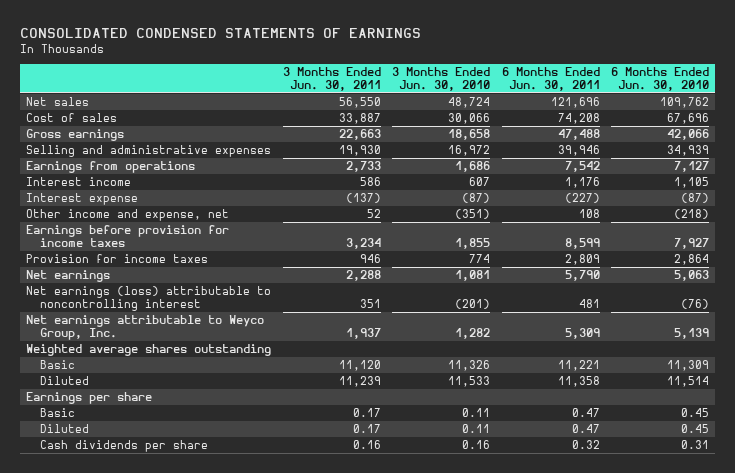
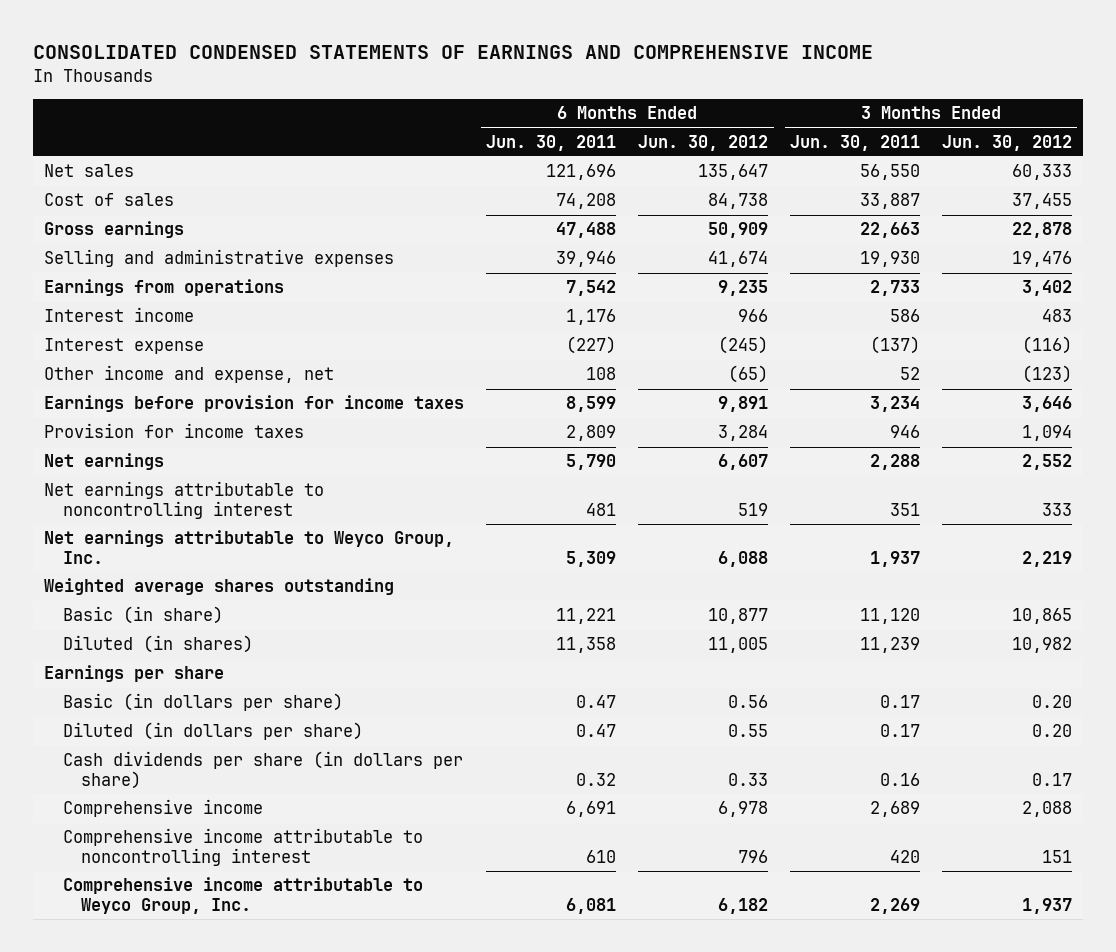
- CONSOLIDATED CONDENSED STATEMENTS OF EARNINGS
+ CONSOLIDATED CONDENSED STATEMENTS OF EARNINGS AND COMPREHENSIVE INCOME
- | 3 Months Ended Jun. 30, 2011 | 3 Months Ended Jun. 30, 2010 | 6 Months Ended Jun. 30, 2011 | 6 Months Ended Jun. 30, 2010
+ | 6 Months Ended Jun. 30, 2011 | 6 Months Ended Jun. 30, 2012 | 3 Months Ended Jun. 30, 2011 | 3 Months Ended Jun. 30, 2012
- Net earnings (loss) attributable to noncontrolling interest | 351 | (201) | 481 | (76)
+ Net earnings attributable to noncontrolling interest | 481 | 519 | 351 | 333
- Basic | 11,120 | 11,326 | 11,221 | 11,309
- Diluted | 11,239 | 11,533 | 11,358 | 11,514
+ Basic (in share) | 11,221 | 10,877 | 11,120 | 10,865
+ Diluted (in shares) | 11,358 | 11,005 | 11,239 | 10,982
- Basic | 0.17 | 0.11 | 0.47 | 0.45
- Diluted | 0.17 | 0.11 | 0.47 | 0.45
- Cash dividends per share | 0.16 | 0.16 | 0.32 | 0.31
+ Basic (in dollars per share) | 0.47 | 0.56 | 0.17 | 0.20
+ Diluted (in dollars per share) | 0.47 | 0.55 | 0.17 | 0.20
+ Cash dividends per share (in dollars per share) | 0.32 | 0.33 | 0.16 | 0.17
+ Comprehensive income | 6,691 | 6,978 | 2,689 | 2,088
+ Comprehensive income attributable to noncontrolling interest | 610 | 796 | 420 | 151
+ Comprehensive income attributable to Weyco Group, Inc. | 6,081 | 6,182 | 2,269 | 1,937

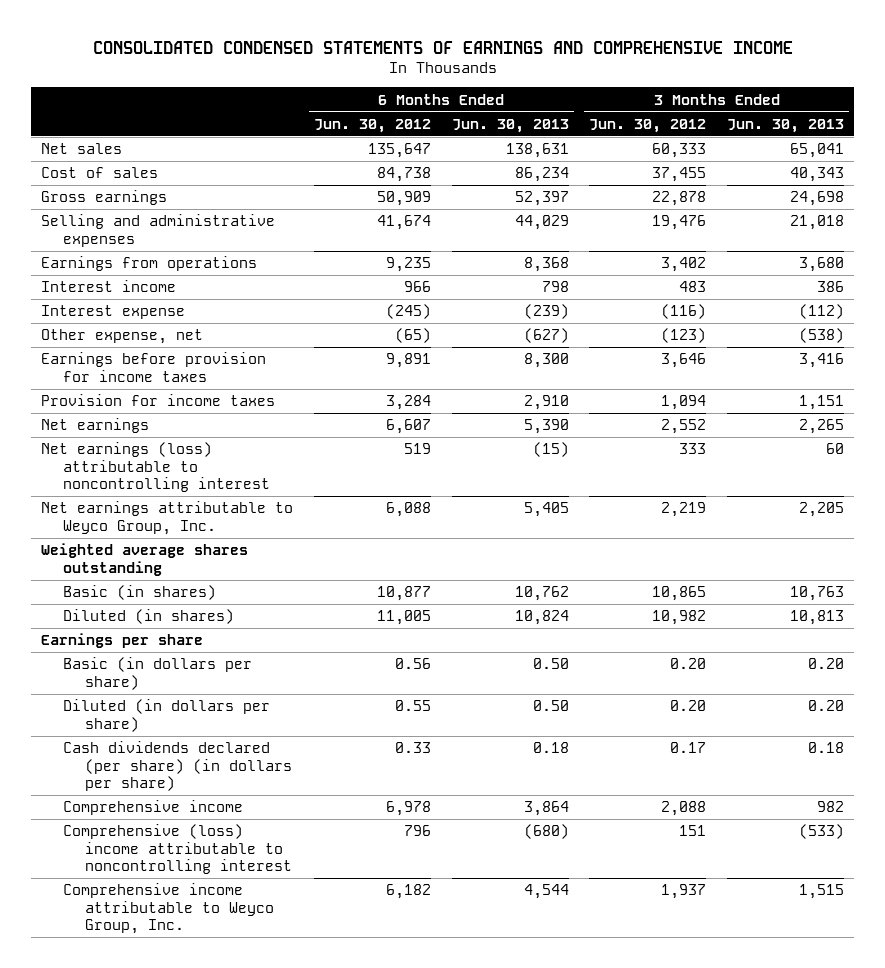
- | 6 Months Ended Jun. 30, 2011 | 6 Months Ended Jun. 30, 2012 | 3 Months Ended Jun. 30, 2011 | 3 Months Ended Jun. 30, 2012
+ | 6 Months Ended Jun. 30, 2012 | 6 Months Ended Jun. 30, 2013 | 3 Months Ended Jun. 30, 2012 | 3 Months Ended Jun. 30, 2013
- Other income and expense, net | 108 | (65) | 52 | (123)
+ Other expense, net | (65) | (627) | (123) | (538)
- Net earnings attributable to noncontrolling interest | 481 | 519 | 351 | 333
+ Net earnings (loss) attributable to noncontrolling interest | 519 | (15) | 333 | 60
- Basic (in share) | 11,221 | 10,877 | 11,120 | 10,865
+ Basic (in shares) | 10,877 | 10,762 | 10,865 | 10,763
- Cash dividends per share (in dollars per share) | 0.32 | 0.33 | 0.16 | 0.17
+ Cash dividends declared (per share) (in dollars per share) | 0.33 | 0.18 | 0.17 | 0.18
- Comprehensive income attributable to noncontrolling interest | 610 | 796 | 420 | 151
+ Comprehensive (loss) income attributable to noncontrolling interest | 796 | (680) | 151 | (533)

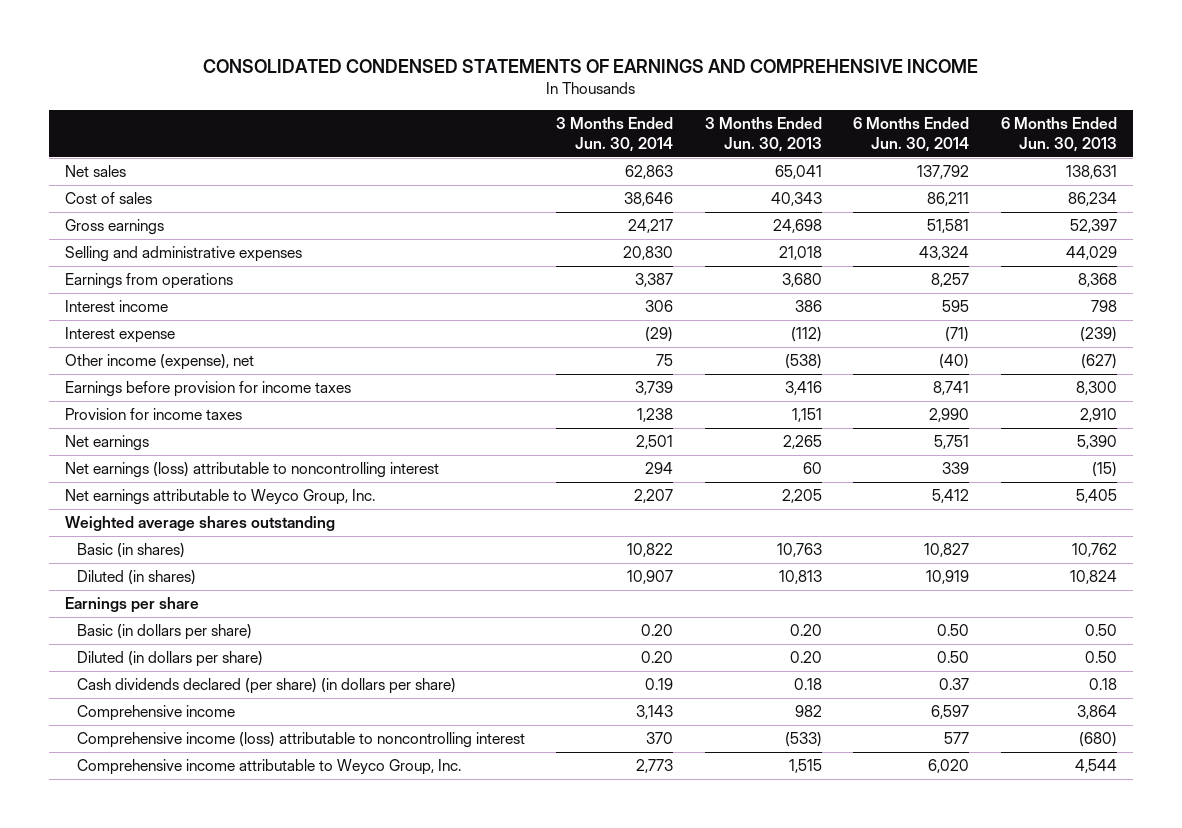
- | 6 Months Ended Jun. 30, 2012 | 6 Months Ended Jun. 30, 2013 | 3 Months Ended Jun. 30, 2012 | 3 Months Ended Jun. 30, 2013
+ | 3 Months Ended Jun. 30, 2014 | 3 Months Ended Jun. 30, 2013 | 6 Months Ended Jun. 30, 2014 | 6 Months Ended Jun. 30, 2013
- Other expense, net | (65) | (627) | (123) | (538)
+ Other income (expense), net | 75 | (538) | (40) | (627)
- Comprehensive (loss) income attributable to noncontrolling interest | 796 | (680) | 151 | (533)
+ Comprehensive income (loss) attributable to noncontrolling interest | 370 | (533) | 577 | (680)

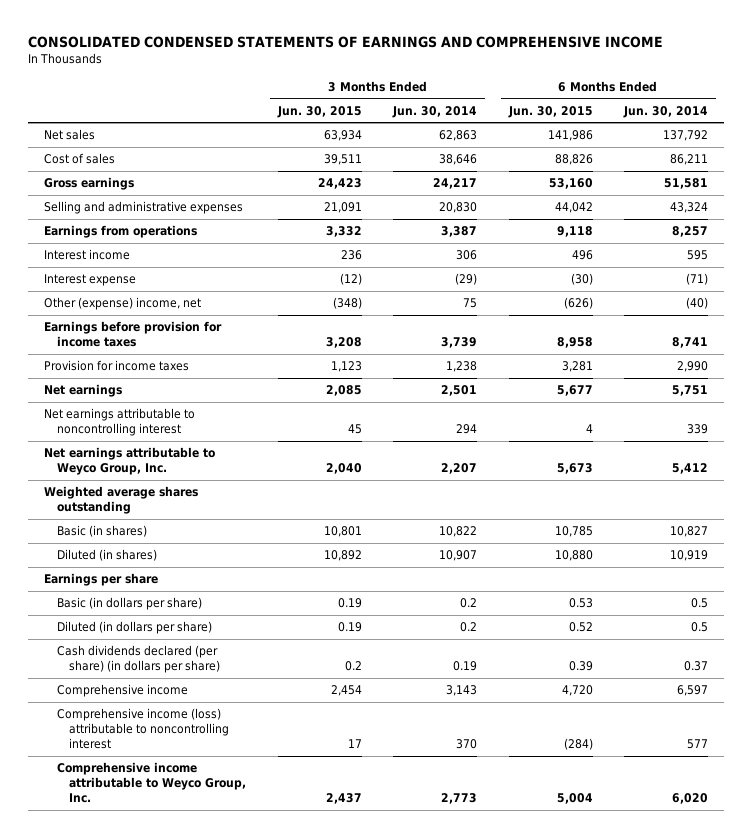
- | 3 Months Ended Jun. 30, 2014 | 3 Months Ended Jun. 30, 2013 | 6 Months Ended Jun. 30, 2014 | 6 Months Ended Jun. 30, 2013
+ | 3 Months Ended Jun. 30, 2015 | 3 Months Ended Jun. 30, 2014 | 6 Months Ended Jun. 30, 2015 | 6 Months Ended Jun. 30, 2014
- Other income (expense), net | 75 | (538) | (40) | (627)
+ Other (expense) income, net | (348) | 75 | (626) | (40)
- Net earnings (loss) attributable to noncontrolling interest | 294 | 60 | 339 | (15)
+ Net earnings attributable to noncontrolling interest | 45 | 294 | 4 | 339
- Basic (in dollars per share) | 0.20 | 0.20 | 0.50 | 0.50
- Diluted (in dollars per share) | 0.20 | 0.20 | 0.50 | 0.50
+ Basic (in dollars per share) | 0.19 | 0.2 | 0.53 | 0.5
+ Diluted (in dollars per share) | 0.19 | 0.2 | 0.52 | 0.5

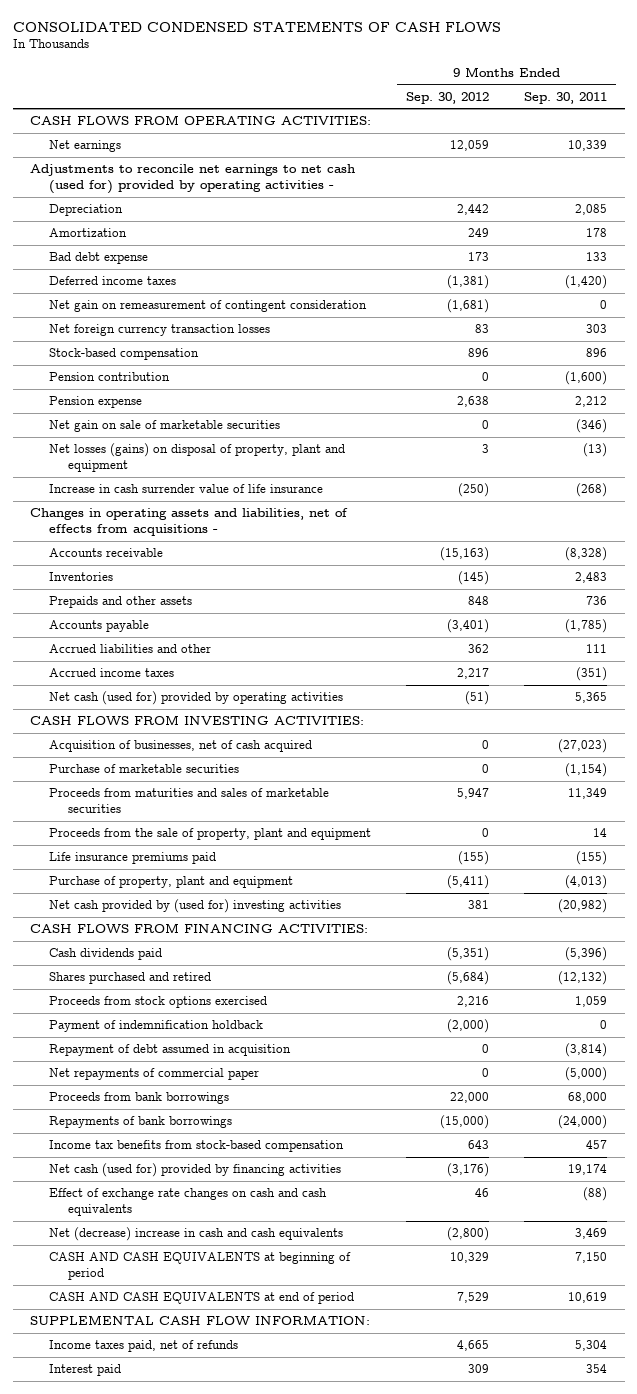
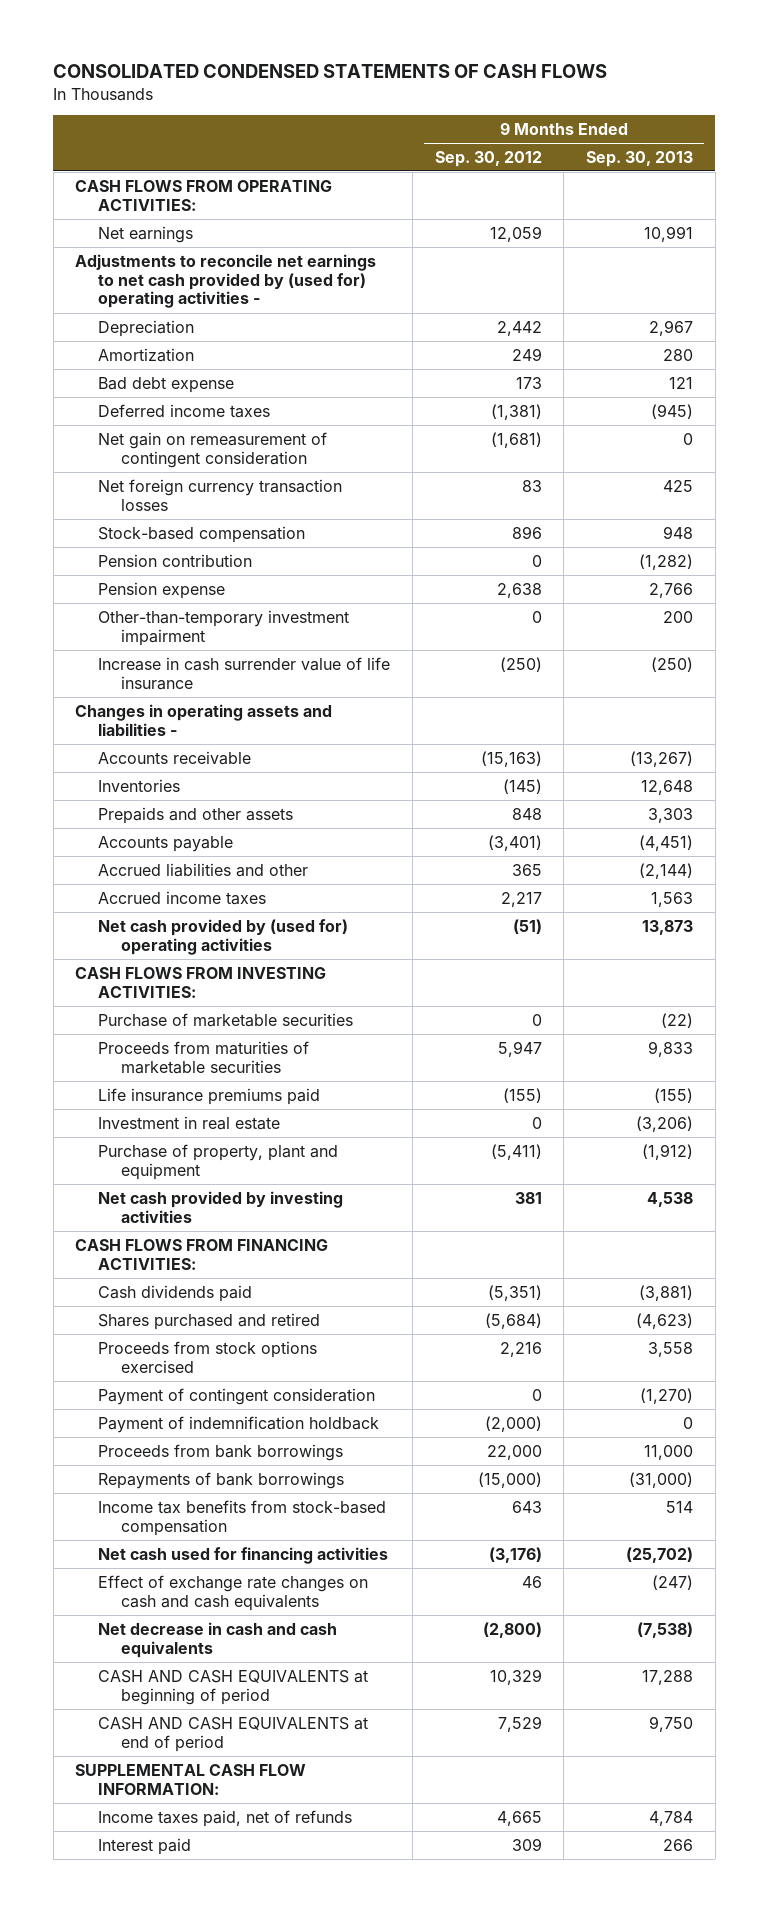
- | 9 Months Ended Sep. 30, 2012 | 9 Months Ended Sep. 30, 2011
+ | 9 Months Ended Sep. 30, 2012 | 9 Months Ended Sep. 30, 2013
- Adjustments to reconcile net earnings to net cash (used for) provided by operating activities -
+ Adjustments to reconcile net earnings to net cash provided by (used for) operating activities -
- Net gain on sale of marketable securities | 0 | (346)
- Net losses (gains) on disposal of property, plant and equipment | 3 | (13)
+ Other-than-temporary investment impairment | 0 | 200
- Changes in operating assets and liabilities, net of effects from acquisitions -
+ Changes in operating assets and liabilities -
- Accrued liabilities and other | 362 | 111
+ Accrued liabilities and other | 365 | (2,144)
- Net cash (used for) provided by operating activities | (51) | 5,365
+ Net cash provided by (used for) operating activities | (51) | 13,873
- Acquisition of businesses, net of cash acquired | 0 | (27,023)
- Proceeds from maturities and sales of marketable securities | 5,947 | 11,349
- Proceeds from the sale of property, plant and equipment | 0 | 14
+ Proceeds from maturities of marketable securities | 5,947 | 9,833
+ Investment in real estate | 0 | (3,206)
- Net cash provided by (used for) investing activities | 381 | (20,982)
+ Net cash provided by investing activities | 381 | 4,538
+ Payment of contingent consideration | 0 | (1,270)
- Repayment of debt assumed in acquisition | 0 | (3,814)
- Net repayments of commercial paper | 0 | (5,000)
- Net cash (used for) provided by financing activities | (3,176) | 19,174
+ Net cash used for financing activities | (3,176) | (25,702)
- Net (decrease) increase in cash and cash equivalents | (2,800) | 3,469
+ Net decrease in cash and cash equivalents | (2,800) | (7,538)

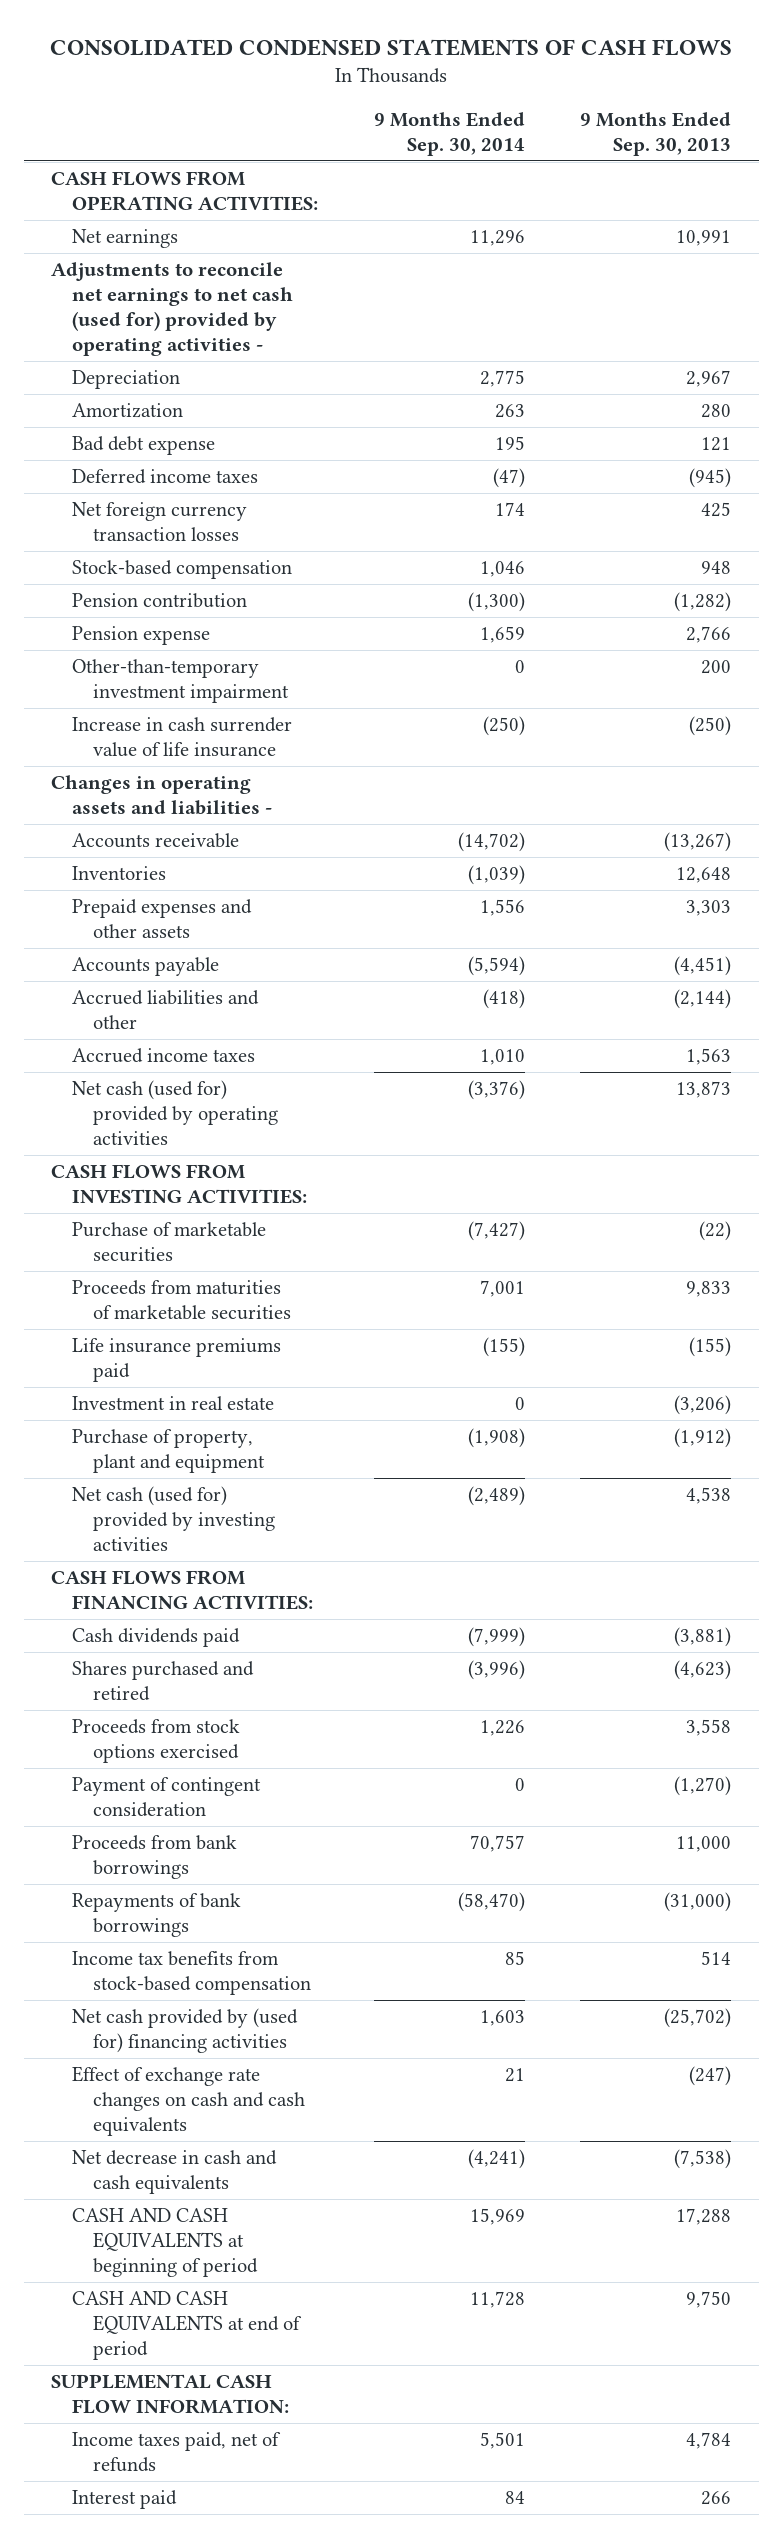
- | 9 Months Ended Sep. 30, 2012 | 9 Months Ended Sep. 30, 2013
+ | 9 Months Ended Sep. 30, 2014 | 9 Months Ended Sep. 30, 2013
- Adjustments to reconcile net earnings to net cash provided by (used for) operating activities -
+ Adjustments to reconcile net earnings to net cash (used for) provided by operating activities -
- Net gain on remeasurement of contingent consideration | (1,681) | 0
- Prepaids and other assets | 848 | 3,303
+ Prepaid expenses and other assets | 1,556 | 3,303
- Net cash provided by (used for) operating activities | (51) | 13,873
+ Net cash (used for) provided by operating activities | (3,376) | 13,873
- Net cash provided by investing activities | 381 | 4,538
+ Net cash (used for) provided by investing activities | (2,489) | 4,538
- Payment of indemnification holdback | (2,000) | 0
- Net cash used for financing activities | (3,176) | (25,702)
+ Net cash provided by (used for) financing activities | 1,603 | (25,702)

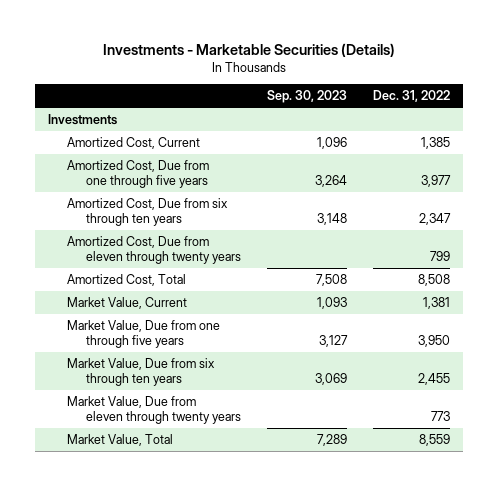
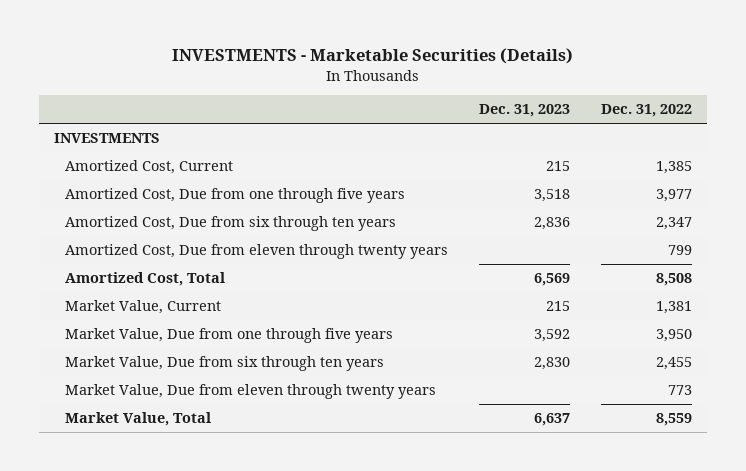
- Investments - Marketable Securities (Details)
+ INVESTMENTS - Marketable Securities (Details)
- | Sep. 30, 2023 | Dec. 31, 2022
+ | Dec. 31, 2023 | Dec. 31, 2022
- Investments
+ INVESTMENTS

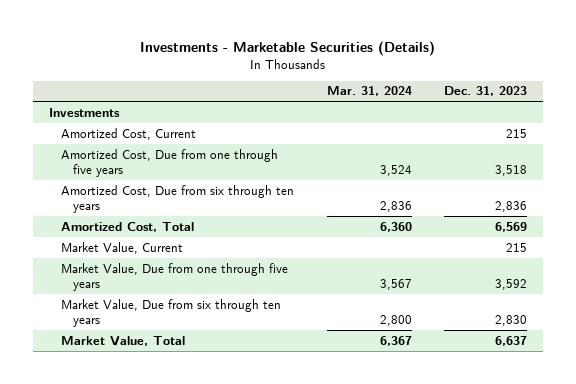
- INVESTMENTS - Marketable Securities (Details)
+ Investments - Marketable Securities (Details)
- | Dec. 31, 2023 | Dec. 31, 2022
+ | Mar. 31, 2024 | Dec. 31, 2023
- INVESTMENTS
+ Investments
- Amortized Cost, Due from eleven through twenty years | | 799
- Market Value, Due from eleven through twenty years | | 773

